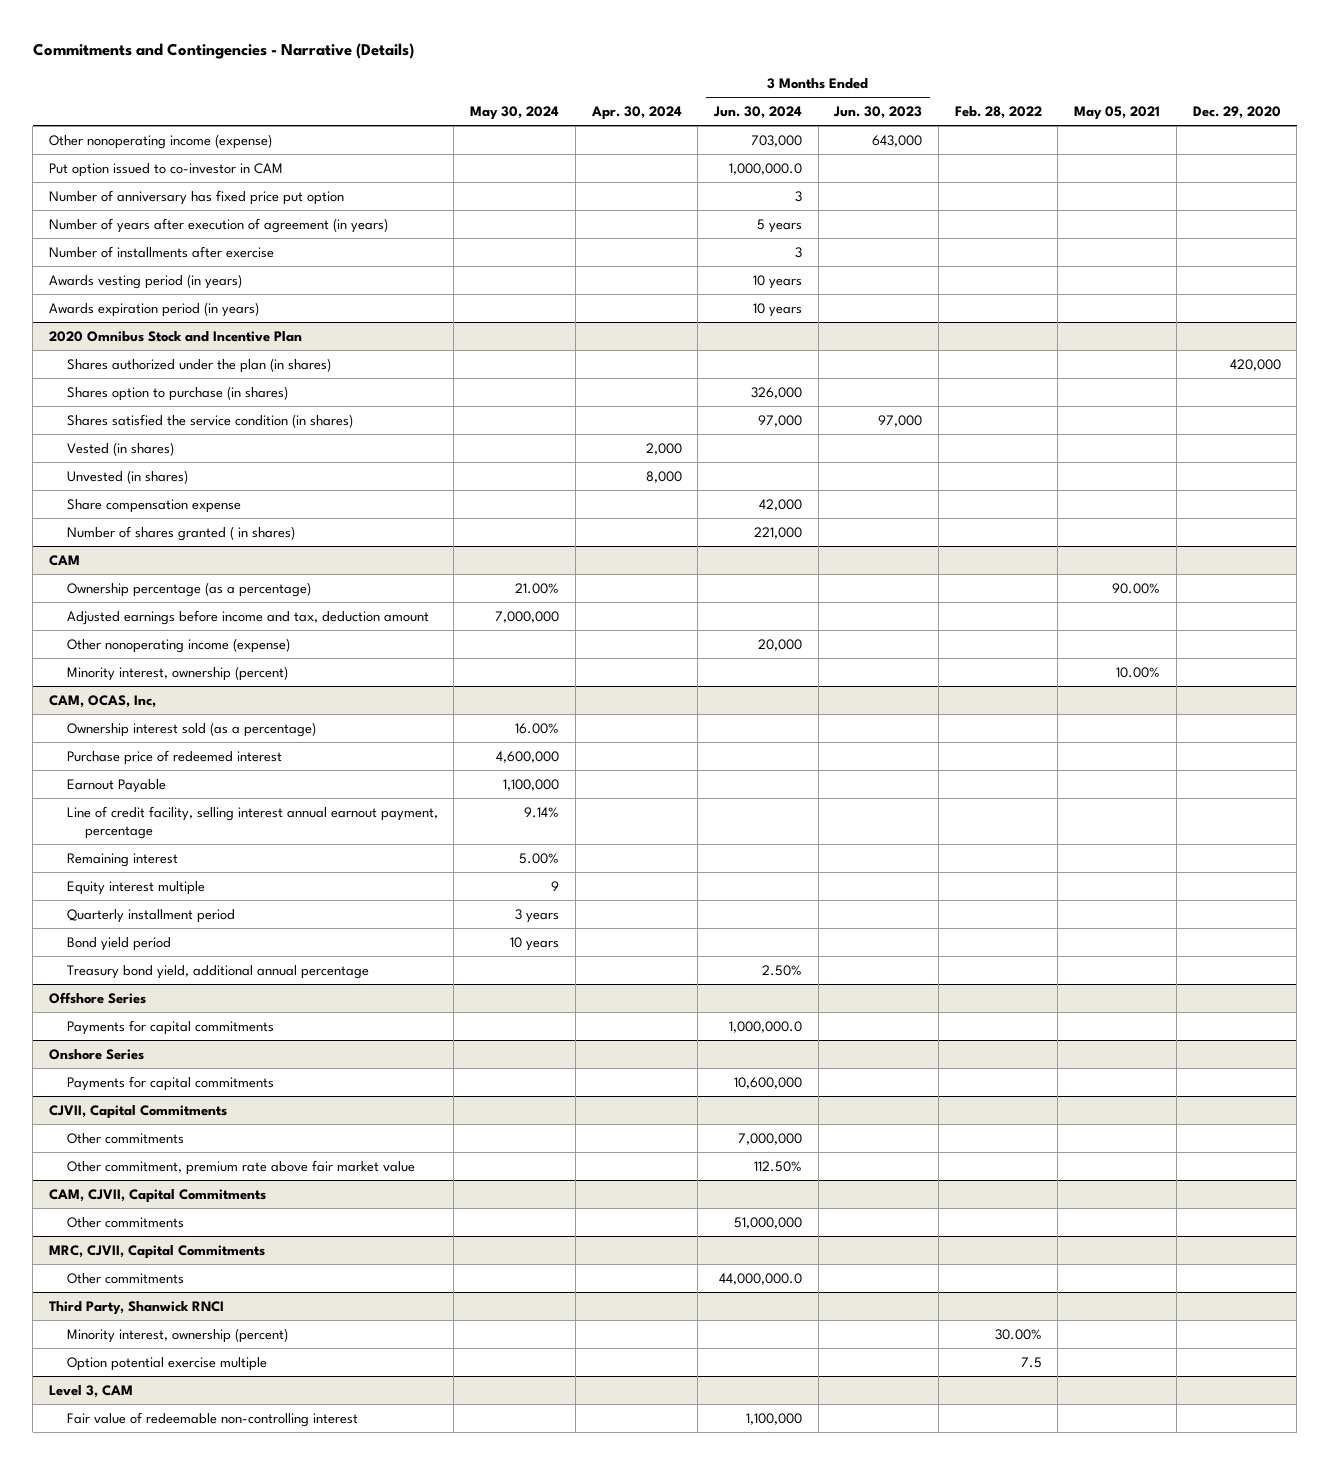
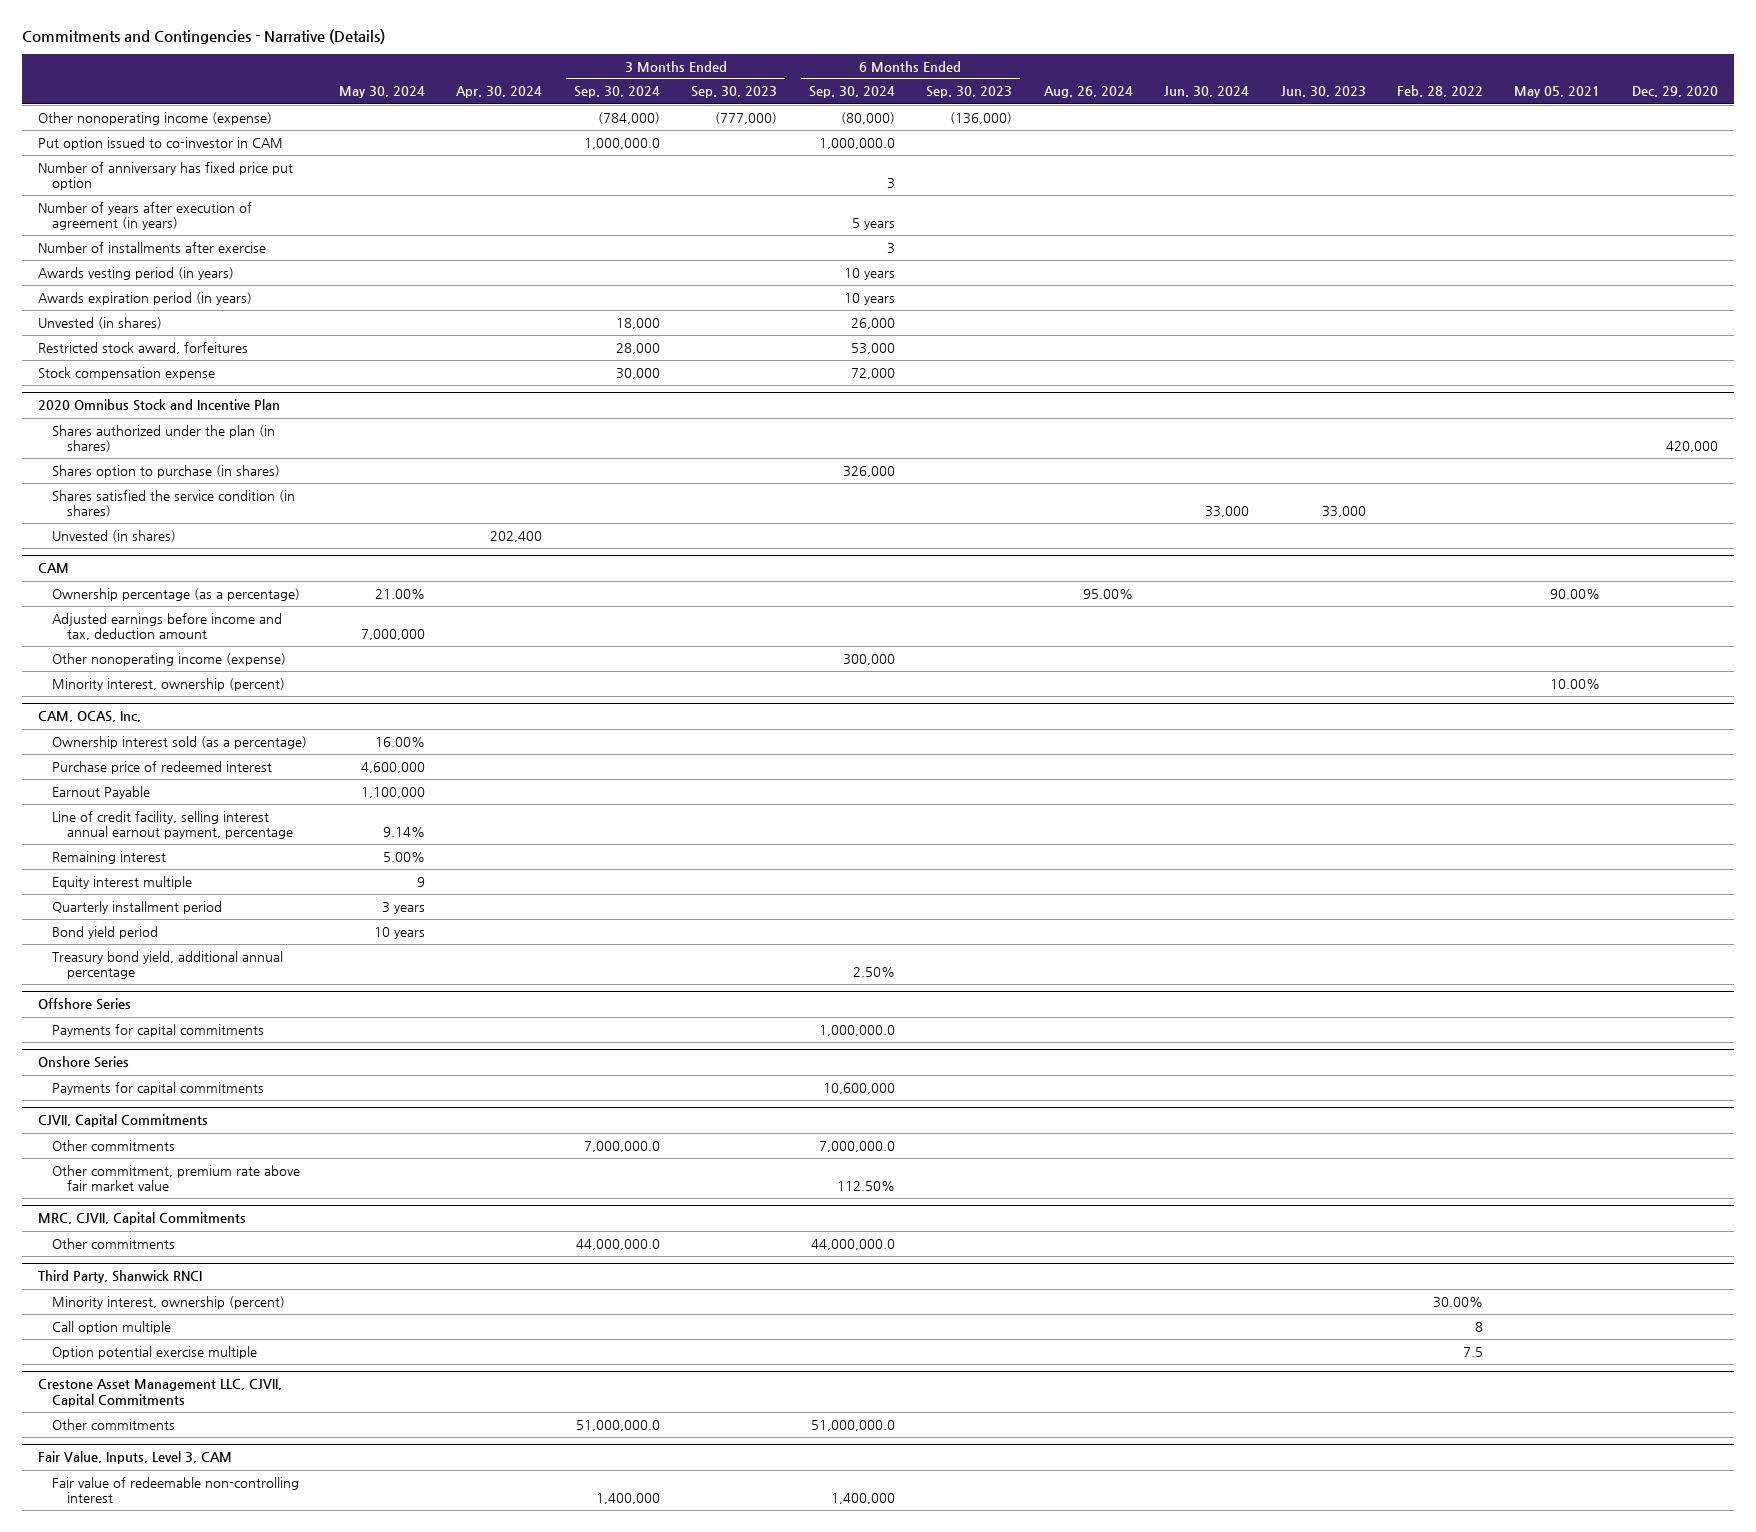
- | May 30, 2024 | Apr. 30, 2024 | 3 Months Ended Jun. 30, 2024 | 3 Months Ended Jun. 30, 2023 | Feb. 28, 2022 | May 05, 2021 | Dec. 29, 2020
+ | May 30, 2024 | Apr. 30, 2024 | 3 Months Ended Sep. 30, 2024 | 3 Months Ended Sep. 30, 2023 | 6 Months Ended Sep. 30, 2024 | 6 Months Ended Sep. 30, 2023 | Aug. 26, 2024 | Jun. 30, 2024 | Jun. 30, 2023 | Feb. 28, 2022 | May 05, 2021 | Dec. 29, 2020
+ Unvested (in shares) | | | 18,000 | | 26,000 | | | | | | |
+ Restricted stock award, forfeitures | | | 28,000 | | 53,000 | | | | | | |
+ Stock compensation expense | | | 30,000 | | 72,000 | | | | | | |
@ 2020 Omnibus Stock and Incentive Plan
- Vested (in shares) | | 2,000 | | | | |
- Unvested (in shares) | | 8,000 | | | | |
- Share compensation expense | | | 42,000 | | | |
- Number of shares granted ( in shares) | | | 221,000 | | | |
+ Unvested (in shares) | | 202,400 | | | | | | | | | |
- CAM, CJVII, Capital Commitments
- Other commitments | | | 51,000,000 | | | |
@ Third Party, Shanwick RNCI
+ Call option multiple | | | | | | | | | | 8 | |
- Level 3, CAM
+ Crestone Asset Management LLC, CJVII, Capital Commitments
+ Other commitments | | | 51,000,000.0 | | 51,000,000.0 | | | | | | |
+ Fair Value, Inputs, Level 3, CAM

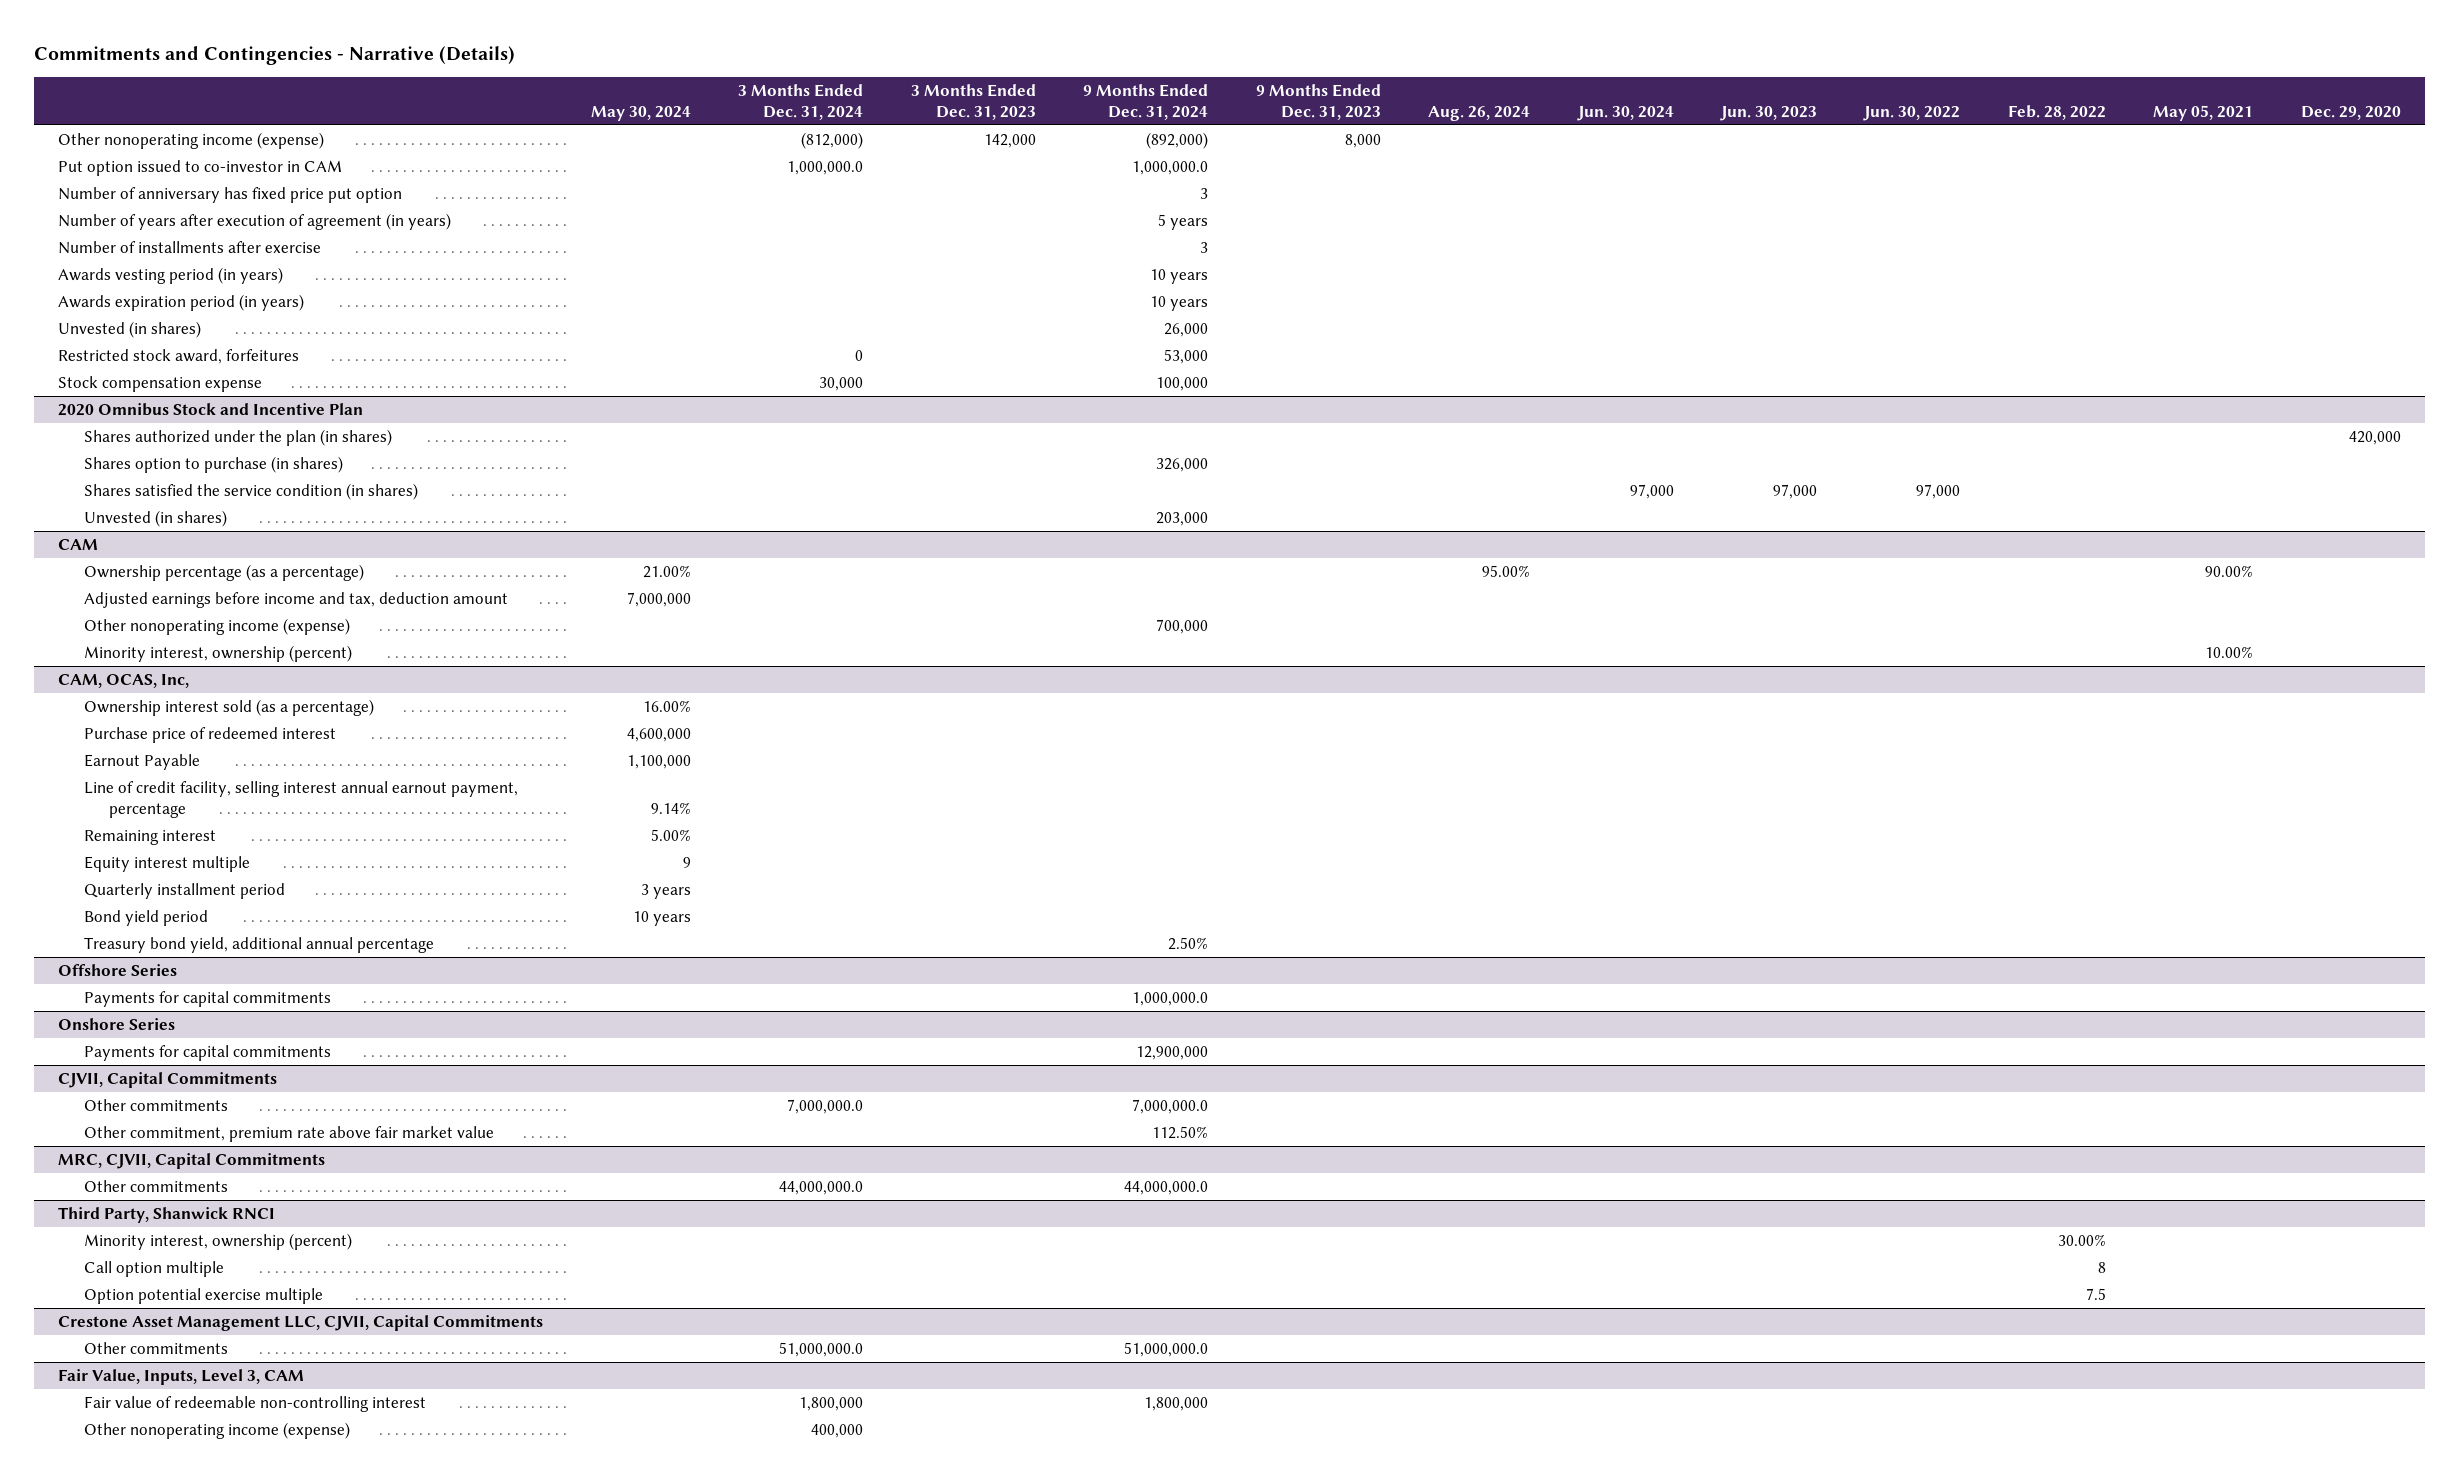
- | May 30, 2024 | Apr. 30, 2024 | 3 Months Ended Sep. 30, 2024 | 3 Months Ended Sep. 30, 2023 | 6 Months Ended Sep. 30, 2024 | 6 Months Ended Sep. 30, 2023 | Aug. 26, 2024 | Jun. 30, 2024 | Jun. 30, 2023 | Feb. 28, 2022 | May 05, 2021 | Dec. 29, 2020
+ | May 30, 2024 | 3 Months Ended Dec. 31, 2024 | 3 Months Ended Dec. 31, 2023 | 9 Months Ended Dec. 31, 2024 | 9 Months Ended Dec. 31, 2023 | Aug. 26, 2024 | Jun. 30, 2024 | Jun. 30, 2023 | Jun. 30, 2022 | Feb. 28, 2022 | May 05, 2021 | Dec. 29, 2020
@ 2020 Omnibus Stock and Incentive Plan
- Shares satisfied the service condition (in shares) | | | | | | | | 33,000 | 33,000 | | |
+ Shares satisfied the service condition (in shares) | | | | | | | 97,000 | 97,000 | 97,000 | | |
@ Fair Value, Inputs, Level 3, CAM
+ Other nonoperating income (expense) | | 400,000 | | | | | | | | | |

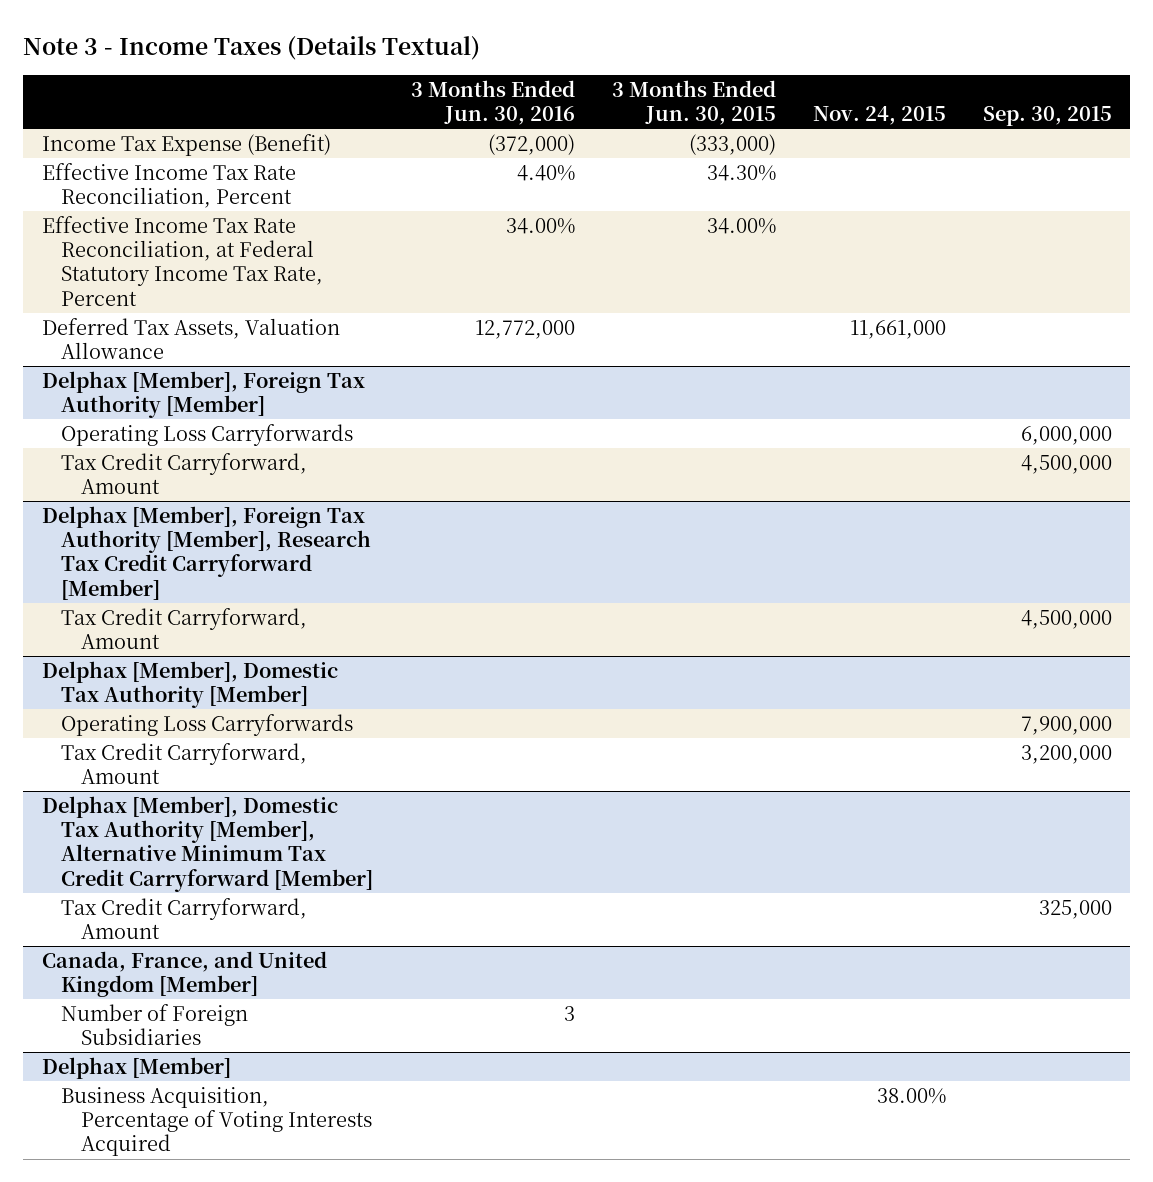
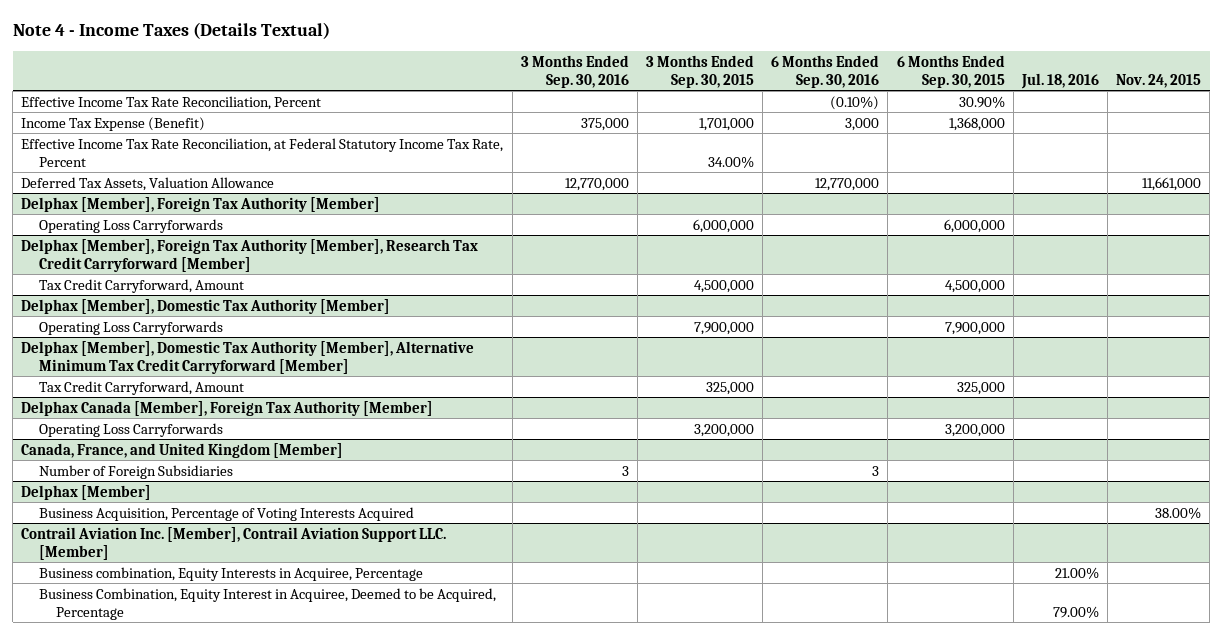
- Note 3 - Income Taxes (Details Textual)
+ Note 4 - Income Taxes (Details Textual)
- | 3 Months Ended Jun. 30, 2016 | 3 Months Ended Jun. 30, 2015 | Nov. 24, 2015 | Sep. 30, 2015
+ | 3 Months Ended Sep. 30, 2016 | 3 Months Ended Sep. 30, 2015 | 6 Months Ended Sep. 30, 2016 | 6 Months Ended Sep. 30, 2015 | Jul. 18, 2016 | Nov. 24, 2015
moved down: Income Tax Expense (Benefit) | 375,000 | 1,701,000 | 3,000 | 1,368,000 | |
@ Delphax [Member], Foreign Tax Authority [Member]
- Tax Credit Carryforward, Amount | | | | 4,500,000
@ Delphax [Member], Domestic Tax Authority [Member]
- Tax Credit Carryforward, Amount | | | | 3,200,000
+ Delphax Canada [Member], Foreign Tax Authority [Member]
+ Operating Loss Carryforwards | | 3,200,000 | | 3,200,000 | |
+ Contrail Aviation Inc. [Member], Contrail Aviation Support LLC. [Member]
+ Business combination, Equity Interests in Acquiree, Percentage | | | | | 21.00% |
+ Business Combination, Equity Interest in Acquiree, Deemed to be Acquired, Percentage | | | | | 79.00% |

